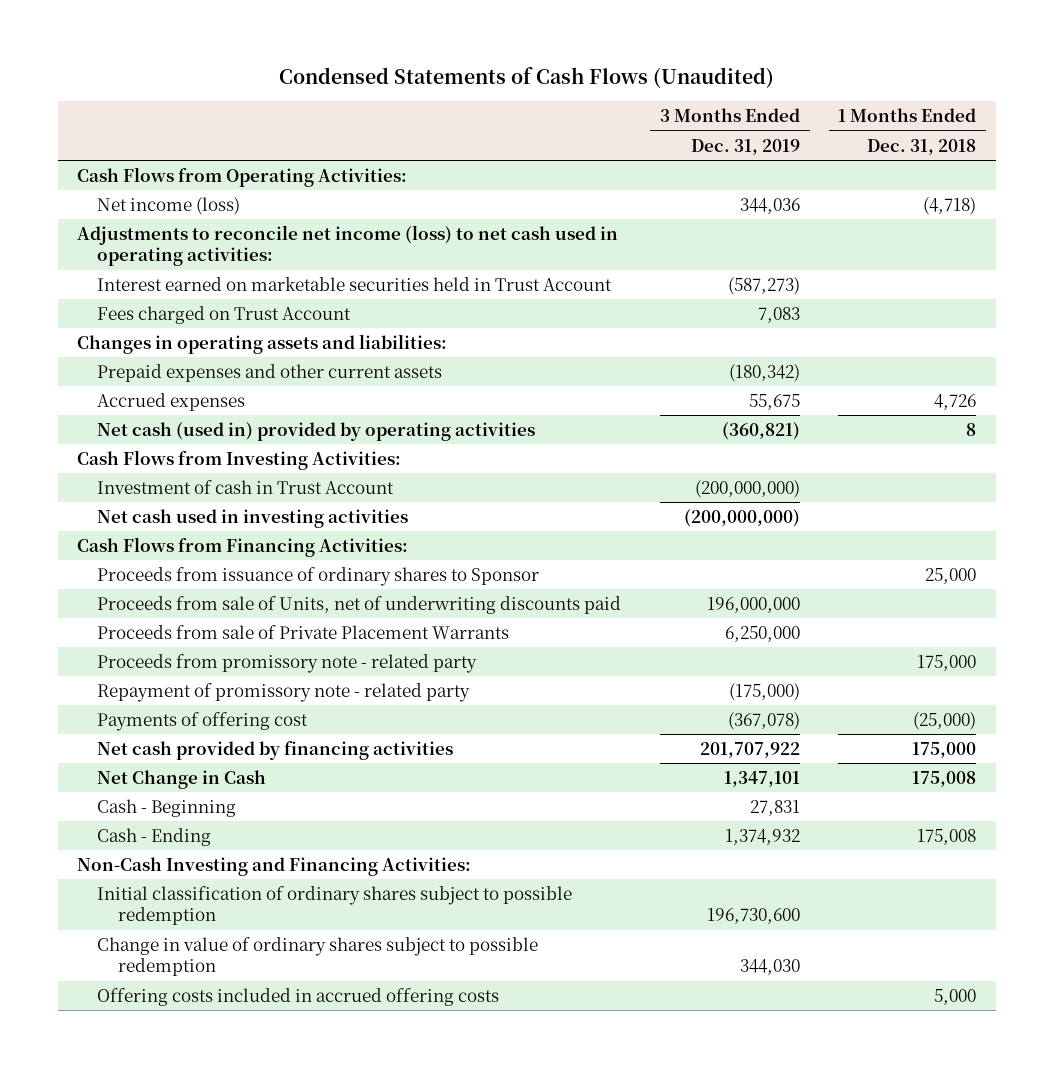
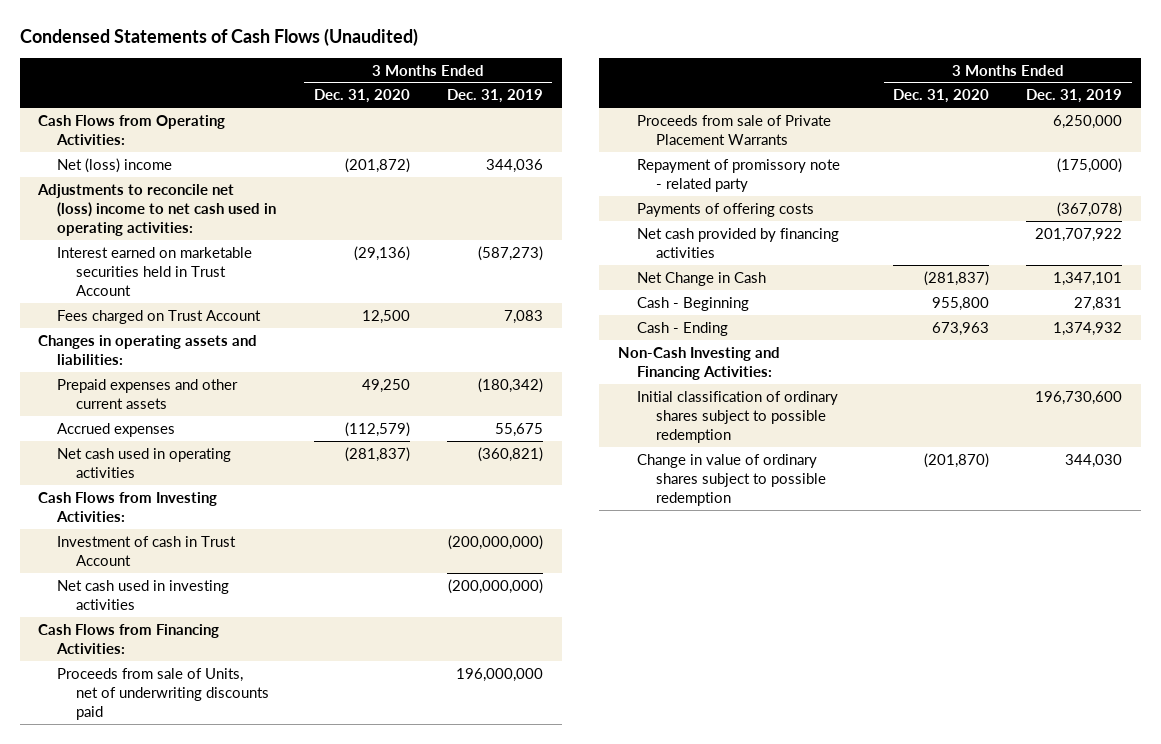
- | 3 Months Ended Dec. 31, 2019 | 1 Months Ended Dec. 31, 2018
+ | 3 Months Ended Dec. 31, 2020 | 3 Months Ended Dec. 31, 2019
- Net income (loss) | 344,036 | (4,718)
- Adjustments to reconcile net income (loss) to net cash used in operating activities:
+ Net (loss) income | (201,872) | 344,036
+ Adjustments to reconcile net (loss) income to net cash used in operating activities:
- Net cash (used in) provided by operating activities | (360,821) | 8
+ Net cash used in operating activities | (281,837) | (360,821)
- Proceeds from issuance of ordinary shares to Sponsor | | 25,000
- Proceeds from promissory note - related party | | 175,000
- Payments of offering cost | (367,078) | (25,000)
+ Payments of offering costs | | (367,078)
- Offering costs included in accrued offering costs | | 5,000

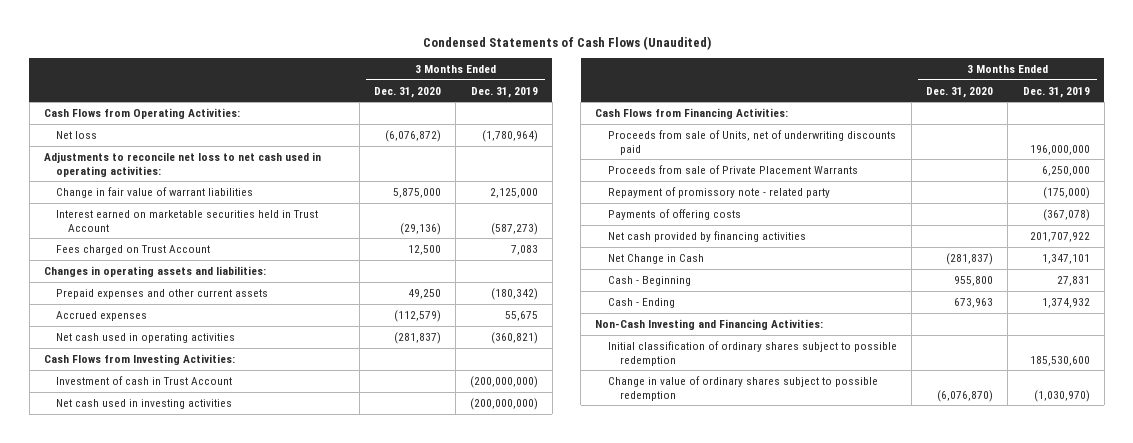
- Net (loss) income | (201,872) | 344,036
- Adjustments to reconcile net (loss) income to net cash used in operating activities:
+ Net loss | (6,076,872) | (1,780,964)
+ Adjustments to reconcile net loss to net cash used in operating activities:
+ Change in fair value of warrant liabilities | 5,875,000 | 2,125,000
- Initial classification of ordinary shares subject to possible redemption | | 196,730,600
- Change in value of ordinary shares subject to possible redemption | (201,870) | 344,030
+ Initial classification of ordinary shares subject to possible redemption | | 185,530,600
+ Change in value of ordinary shares subject to possible redemption | (6,076,870) | (1,030,970)

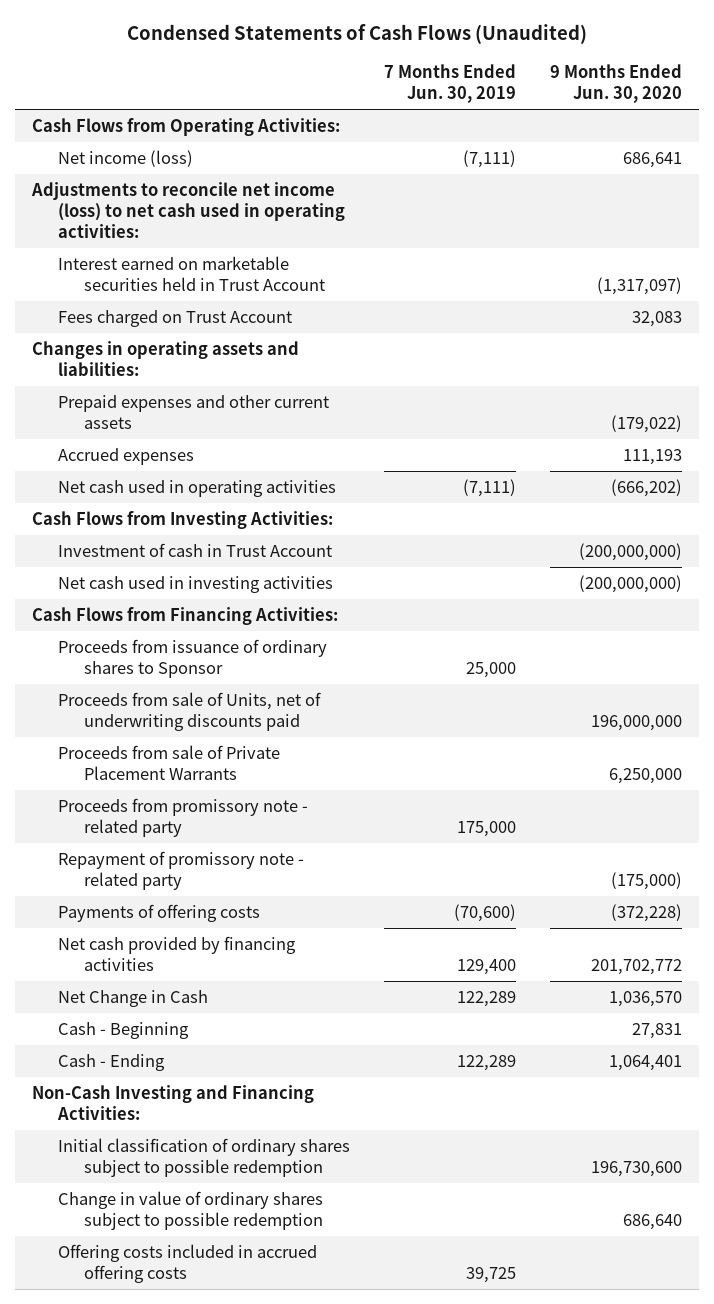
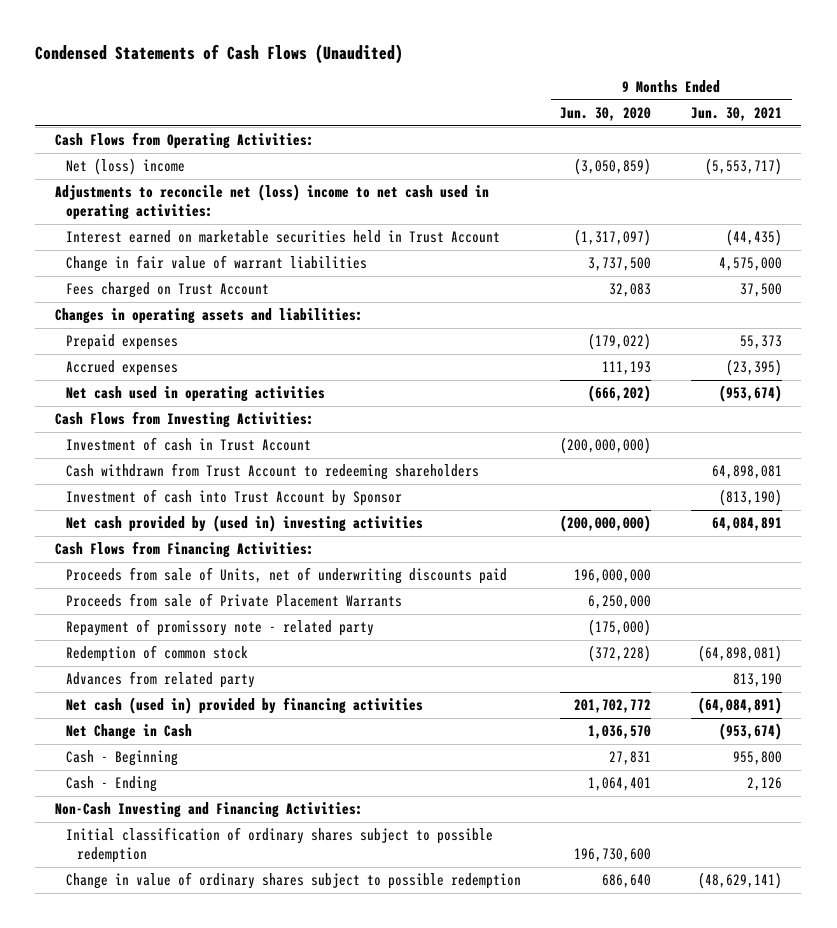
- | 7 Months Ended Jun. 30, 2019 | 9 Months Ended Jun. 30, 2020
+ | 9 Months Ended Jun. 30, 2020 | 9 Months Ended Jun. 30, 2021
- Net income (loss) | (7,111) | 686,641
- Adjustments to reconcile net income (loss) to net cash used in operating activities:
+ Net (loss) income | (3,050,859) | (5,553,717)
+ Adjustments to reconcile net (loss) income to net cash used in operating activities:
+ Change in fair value of warrant liabilities | 3,737,500 | 4,575,000
- Prepaid expenses and other current assets | | (179,022)
+ Prepaid expenses | (179,022) | 55,373
- Net cash used in investing activities | | (200,000,000)
+ Cash withdrawn from Trust Account to redeeming shareholders | | 64,898,081
+ Investment of cash into Trust Account by Sponsor | | (813,190)
+ Net cash provided by (used in) investing activities | (200,000,000) | 64,084,891
- Proceeds from issuance of ordinary shares to Sponsor | 25,000 |
- Proceeds from promissory note - related party | 175,000 |
- Payments of offering costs | (70,600) | (372,228)
- Net cash provided by financing activities | 129,400 | 201,702,772
+ Redemption of common stock | (372,228) | (64,898,081)
+ Advances from related party | | 813,190
+ Net cash (used in) provided by financing activities | 201,702,772 | (64,084,891)
- Offering costs included in accrued offering costs | 39,725 |

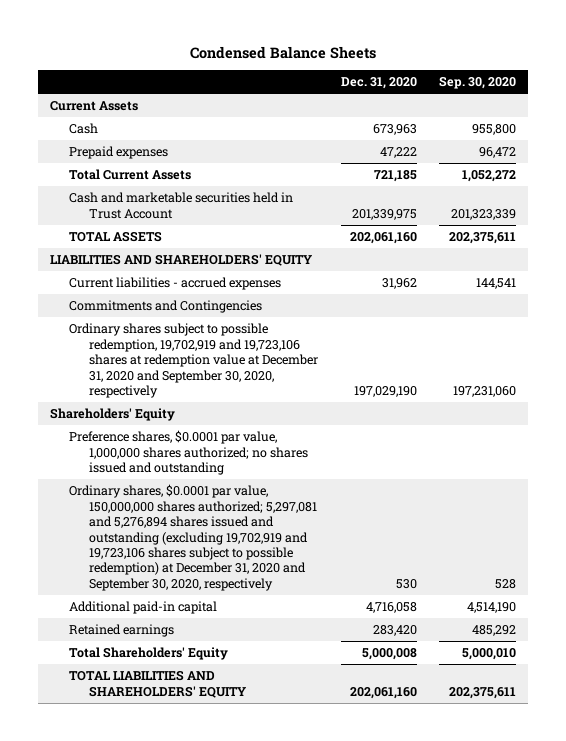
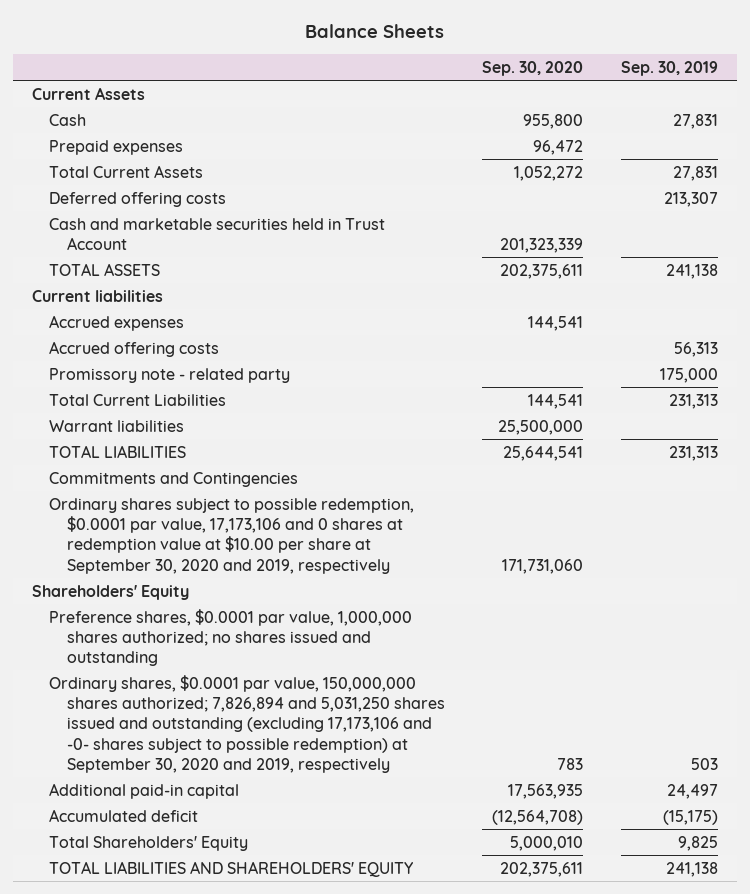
- Condensed Balance Sheets
+ Balance Sheets
- | Dec. 31, 2020 | Sep. 30, 2020
+ | Sep. 30, 2020 | Sep. 30, 2019
+ Deferred offering costs | | 213,307
- LIABILITIES AND SHAREHOLDERS' EQUITY
- Current liabilities - accrued expenses | 31,962 | 144,541
+ Current liabilities
+ Accrued expenses | 144,541 |
+ Accrued offering costs | | 56,313
+ Promissory note - related party | | 175,000
+ Total Current Liabilities | 144,541 | 231,313
+ Warrant liabilities | 25,500,000 |
+ TOTAL LIABILITIES | 25,644,541 | 231,313
- Ordinary shares subject to possible redemption, 19,702,919 and 19,723,106 shares at redemption value at December 31, 2020 and September 30, 2020, respectively | 197,029,190 | 197,231,060
+ Ordinary shares subject to possible redemption, $0.0001 par value, 17,173,106 and 0 shares at redemption value at $10.00 per share at September 30, 2020 and 2019, respectively | 171,731,060 |
- Ordinary shares, $0.0001 par value, 150,000,000 shares authorized; 5,297,081 and 5,276,894 shares issued and outstanding (excluding 19,702,919 and 19,723,106 shares subject to possible redemption) at December 31, 2020 and September 30, 2020, respectively | 530 | 528
- Additional paid-in capital | 4,716,058 | 4,514,190
- Retained earnings | 283,420 | 485,292
+ Ordinary shares, $0.0001 par value, 150,000,000 shares authorized; 7,826,894 and 5,031,250 shares issued and outstanding (excluding 17,173,106 and -0- shares subject to possible redemption) at September 30, 2020 and 2019, respectively | 783 | 503
+ Additional paid-in capital | 17,563,935 | 24,497
+ Accumulated deficit | (12,564,708) | (15,175)

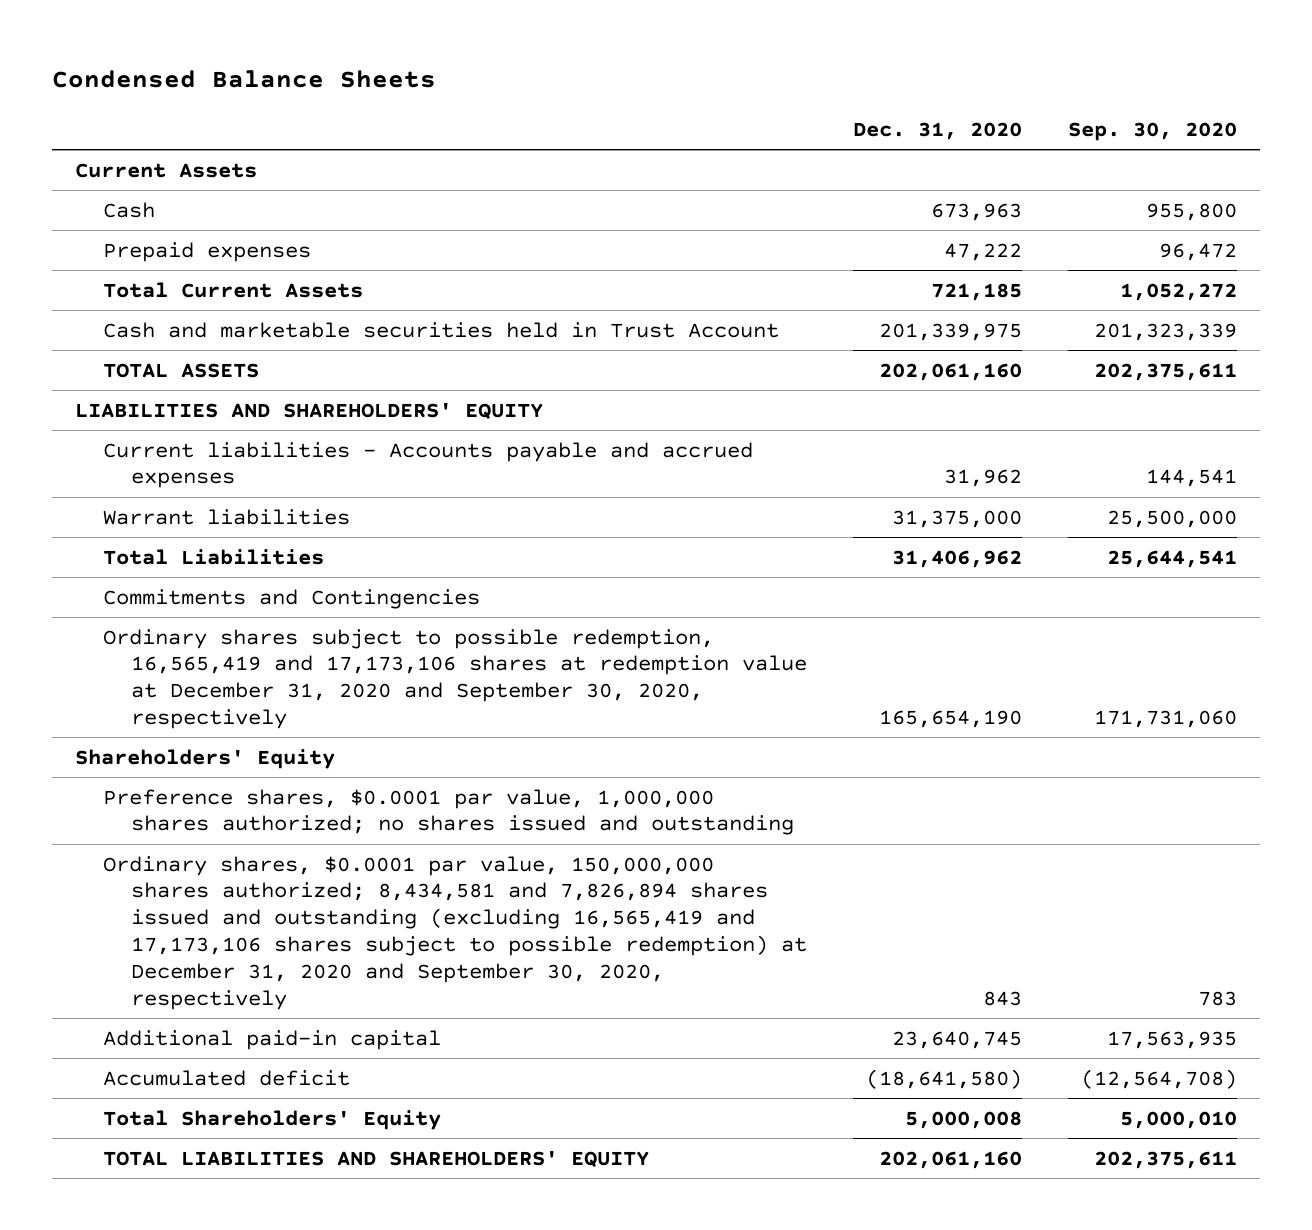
- Balance Sheets
+ Condensed Balance Sheets
- | Sep. 30, 2020 | Sep. 30, 2019
+ | Dec. 31, 2020 | Sep. 30, 2020
- Deferred offering costs | | 213,307
- Current liabilities
- Accrued expenses | 144,541 |
- Accrued offering costs | | 56,313
- Promissory note - related party | | 175,000
- Total Current Liabilities | 144,541 | 231,313
+ LIABILITIES AND SHAREHOLDERS' EQUITY
+ Current liabilities - Accounts payable and accrued expenses | 31,962 | 144,541
- TOTAL LIABILITIES | 25,644,541 | 231,313
+ Total Liabilities | 31,406,962 | 25,644,541
- Ordinary shares subject to possible redemption, $0.0001 par value, 17,173,106 and 0 shares at redemption value at $10.00 per share at September 30, 2020 and 2019, respectively | 171,731,060 |
+ Ordinary shares subject to possible redemption, 16,565,419 and 17,173,106 shares at redemption value at December 31, 2020 and September 30, 2020, respectively | 165,654,190 | 171,731,060
- Ordinary shares, $0.0001 par value, 150,000,000 shares authorized; 7,826,894 and 5,031,250 shares issued and outstanding (excluding 17,173,106 and -0- shares subject to possible redemption) at September 30, 2020 and 2019, respectively | 783 | 503
+ Ordinary shares, $0.0001 par value, 150,000,000 shares authorized; 8,434,581 and 7,826,894 shares issued and outstanding (excluding 16,565,419 and 17,173,106 shares subject to possible redemption) at December 31, 2020 and September 30, 2020, respectively | 843 | 783

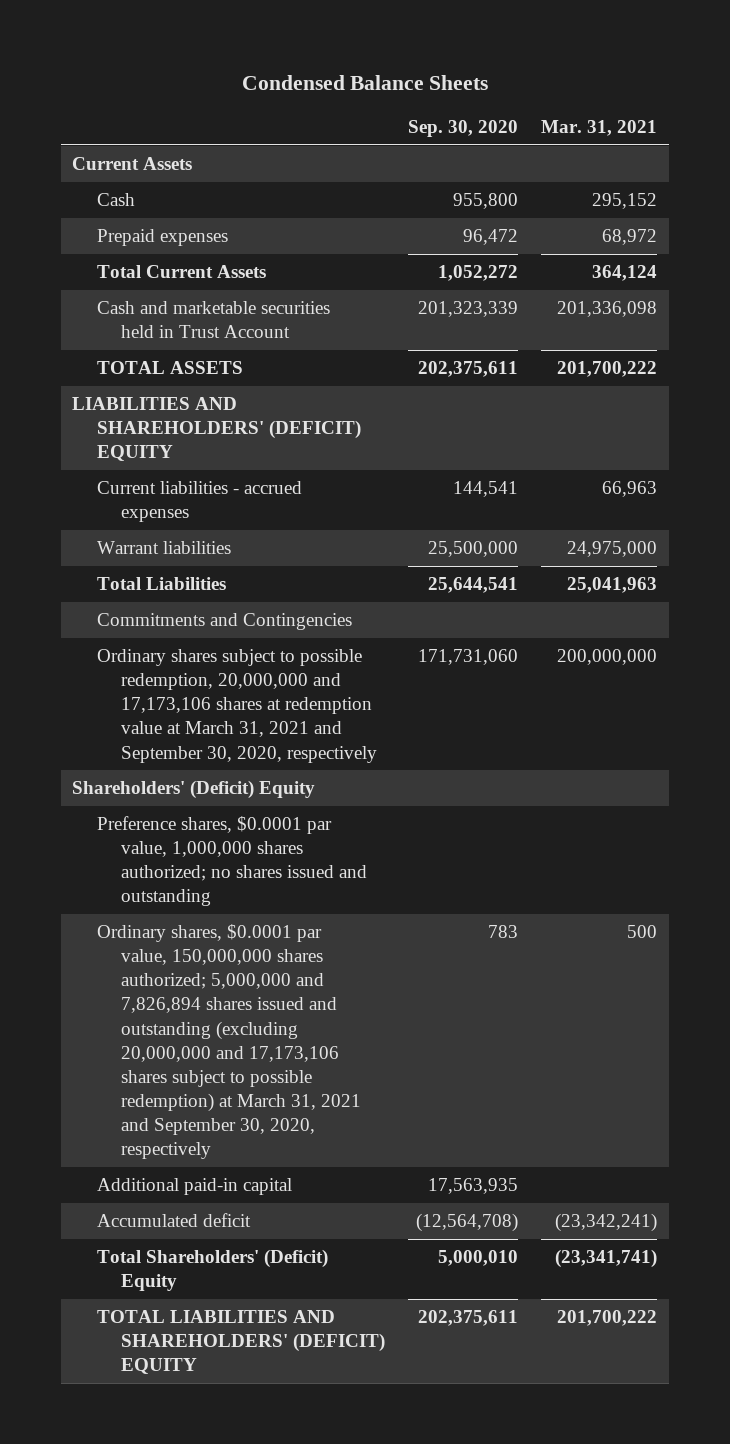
- | Dec. 31, 2020 | Sep. 30, 2020
+ | Sep. 30, 2020 | Mar. 31, 2021
- LIABILITIES AND SHAREHOLDERS' EQUITY
- Current liabilities - Accounts payable and accrued expenses | 31,962 | 144,541
+ LIABILITIES AND SHAREHOLDERS' (DEFICIT) EQUITY
+ Current liabilities - accrued expenses | 144,541 | 66,963
- Ordinary shares subject to possible redemption, 16,565,419 and 17,173,106 shares at redemption value at December 31, 2020 and September 30, 2020, respectively | 165,654,190 | 171,731,060
- Shareholders' Equity
+ Ordinary shares subject to possible redemption, 20,000,000 and 17,173,106 shares at redemption value at March 31, 2021 and September 30, 2020, respectively | 171,731,060 | 200,000,000
+ Shareholders' (Deficit) Equity
- Ordinary shares, $0.0001 par value, 150,000,000 shares authorized; 8,434,581 and 7,826,894 shares issued and outstanding (excluding 16,565,419 and 17,173,106 shares subject to possible redemption) at December 31, 2020 and September 30, 2020, respectively | 843 | 783
+ Ordinary shares, $0.0001 par value, 150,000,000 shares authorized; 5,000,000 and 7,826,894 shares issued and outstanding (excluding 20,000,000 and 17,173,106 shares subject to possible redemption) at March 31, 2021 and September 30, 2020, respectively | 783 | 500
- Total Shareholders' Equity | 5,000,008 | 5,000,010
- TOTAL LIABILITIES AND SHAREHOLDERS' EQUITY | 202,061,160 | 202,375,611
+ Total Shareholders' (Deficit) Equity | 5,000,010 | (23,341,741)
+ TOTAL LIABILITIES AND SHAREHOLDERS' (DEFICIT) EQUITY | 202,375,611 | 201,700,222

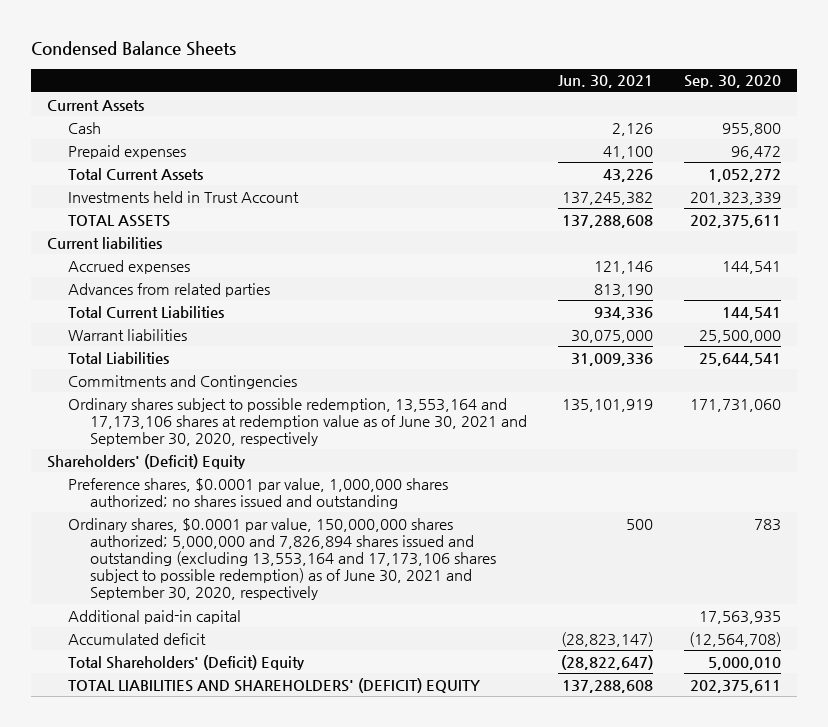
- | Sep. 30, 2020 | Mar. 31, 2021
+ | Jun. 30, 2021 | Sep. 30, 2020
- Cash and marketable securities held in Trust Account | 201,323,339 | 201,336,098
+ Investments held in Trust Account | 137,245,382 | 201,323,339
- LIABILITIES AND SHAREHOLDERS' (DEFICIT) EQUITY
- Current liabilities - accrued expenses | 144,541 | 66,963
+ Current liabilities
+ Accrued expenses | 121,146 | 144,541
+ Advances from related parties | 813,190 |
+ Total Current Liabilities | 934,336 | 144,541
- Ordinary shares subject to possible redemption, 20,000,000 and 17,173,106 shares at redemption value at March 31, 2021 and September 30, 2020, respectively | 171,731,060 | 200,000,000
+ Ordinary shares subject to possible redemption, 13,553,164 and 17,173,106 shares at redemption value as of June 30, 2021 and September 30, 2020, respectively | 135,101,919 | 171,731,060
- Ordinary shares, $0.0001 par value, 150,000,000 shares authorized; 5,000,000 and 7,826,894 shares issued and outstanding (excluding 20,000,000 and 17,173,106 shares subject to possible redemption) at March 31, 2021 and September 30, 2020, respectively | 783 | 500
+ Ordinary shares, $0.0001 par value, 150,000,000 shares authorized; 5,000,000 and 7,826,894 shares issued and outstanding (excluding 13,553,164 and 17,173,106 shares subject to possible redemption) as of June 30, 2021 and September 30, 2020, respectively | 500 | 783

